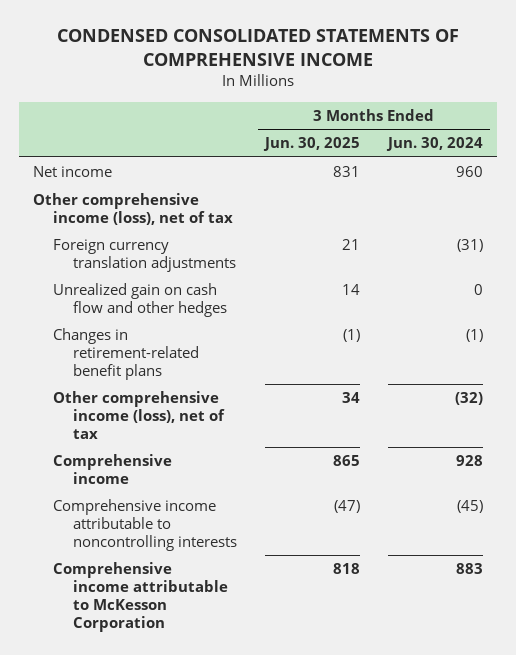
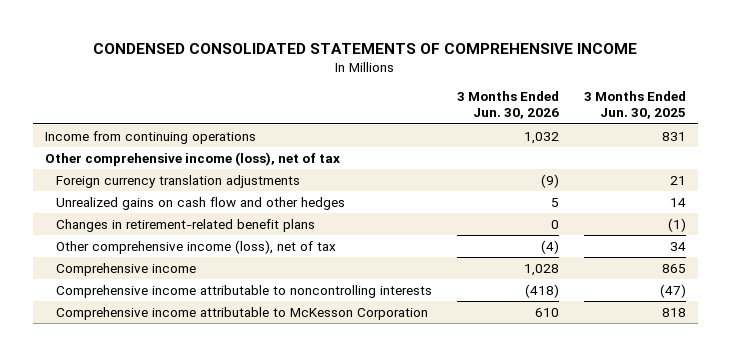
- | 3 Months Ended Jun. 30, 2025 | 3 Months Ended Jun. 30, 2024
+ | 3 Months Ended Jun. 30, 2026 | 3 Months Ended Jun. 30, 2025
- Net income | 831 | 960
+ Income from continuing operations | 1,032 | 831
- Unrealized gain on cash flow and other hedges | 14 | 0
+ Unrealized gains on cash flow and other hedges | 5 | 14

